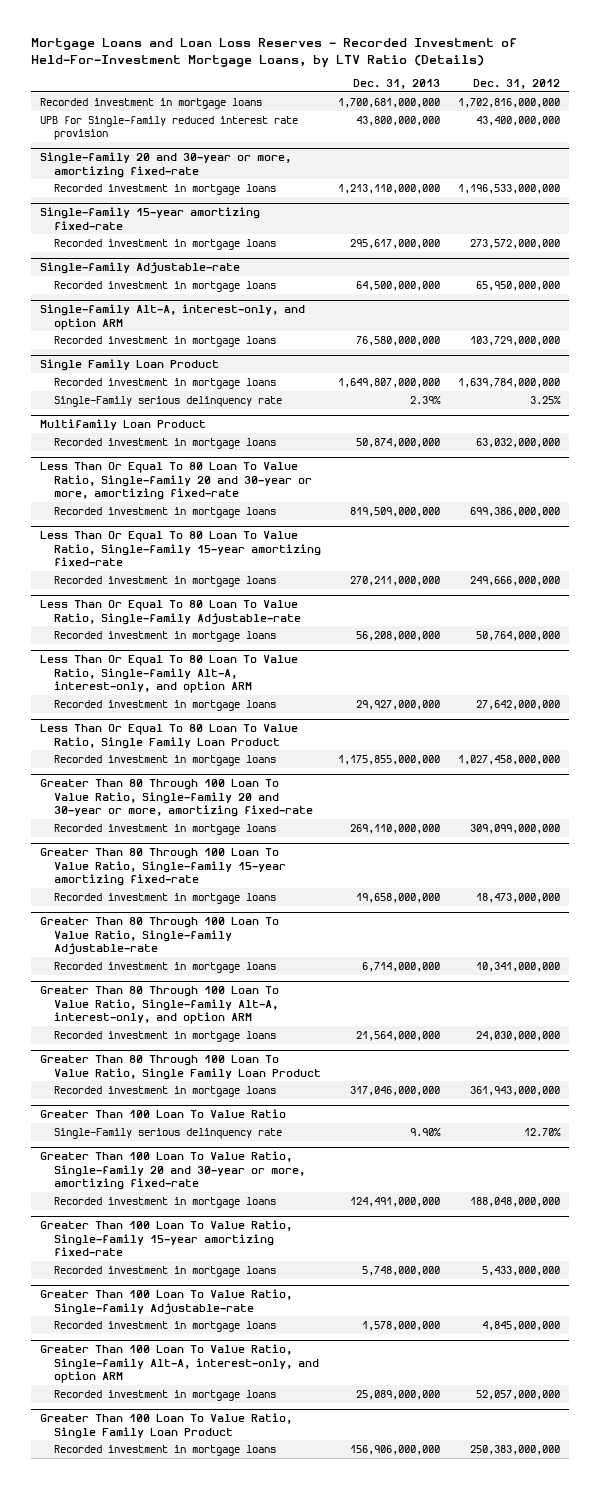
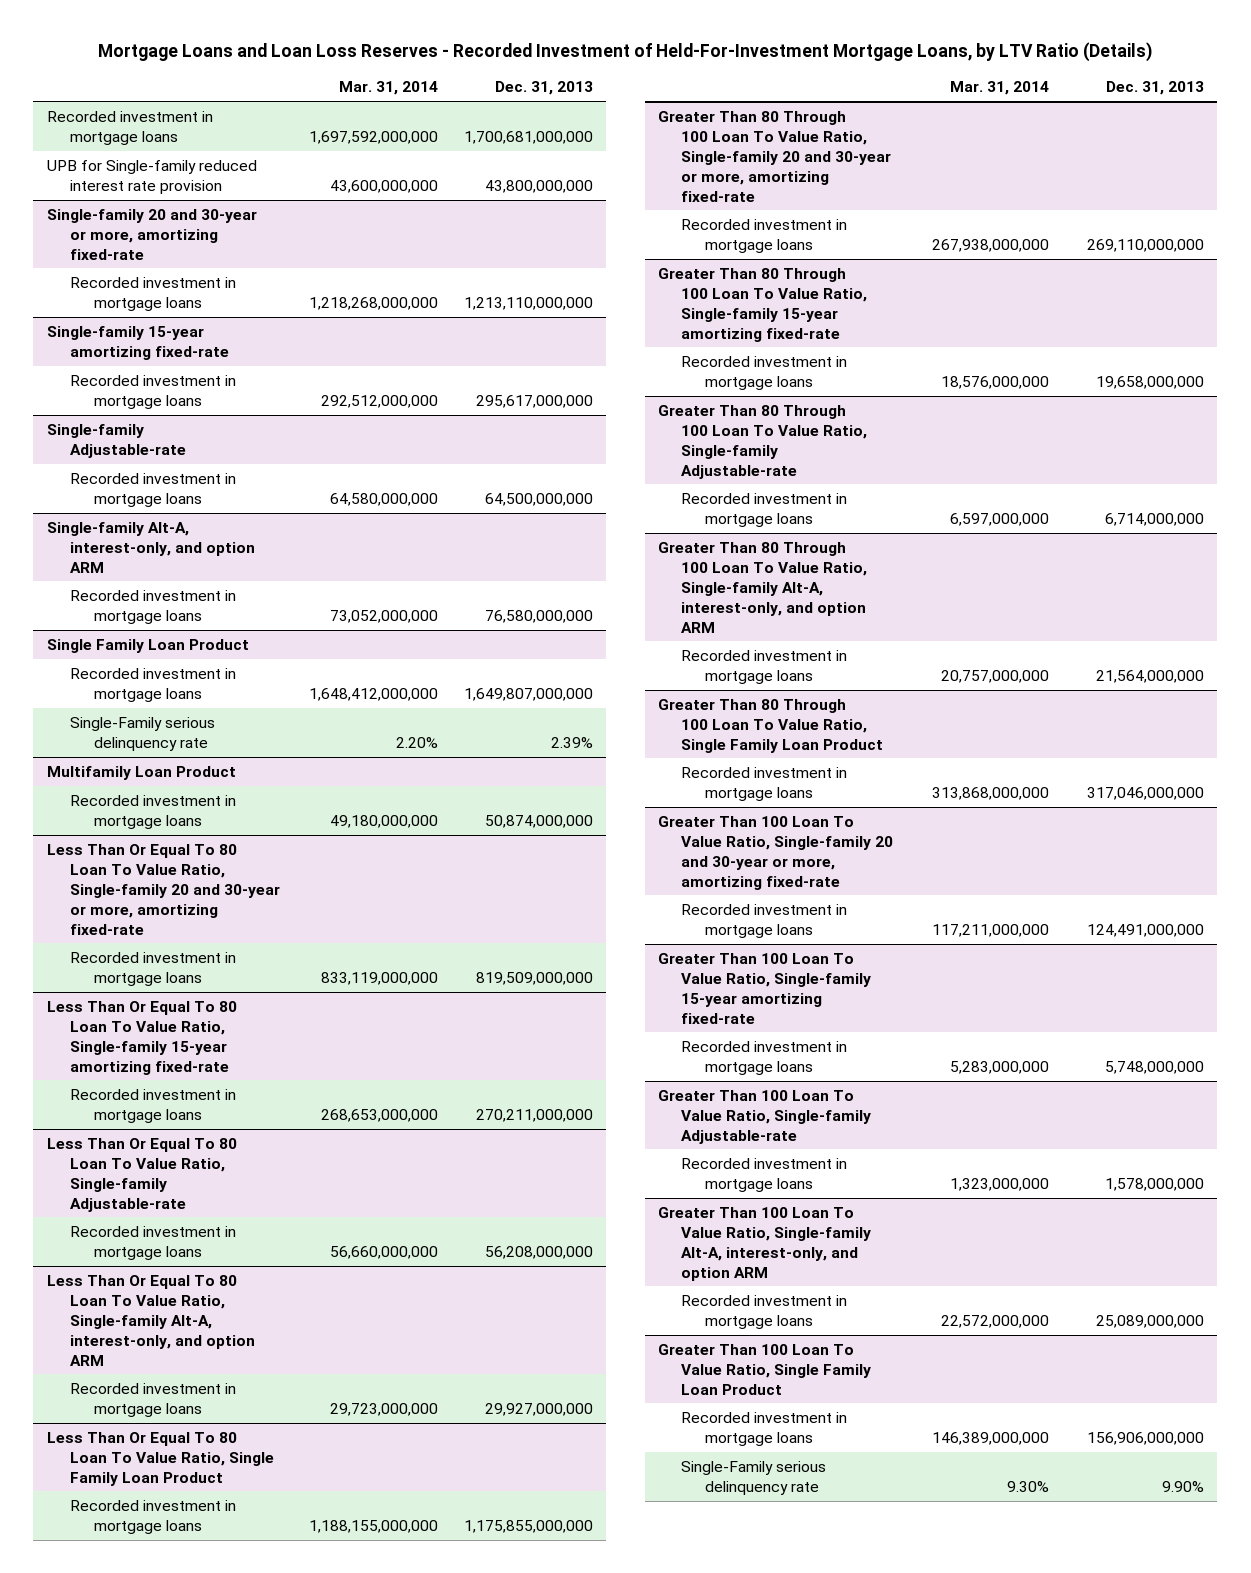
- | Dec. 31, 2013 | Dec. 31, 2012
+ | Mar. 31, 2014 | Dec. 31, 2013
- Greater Than 100 Loan To Value Ratio
- Single-Family serious delinquency rate | 9.90% | 12.70%
@ Greater Than 100 Loan To Value Ratio, Single Family Loan Product
+ Single-Family serious delinquency rate | 9.30% | 9.90%

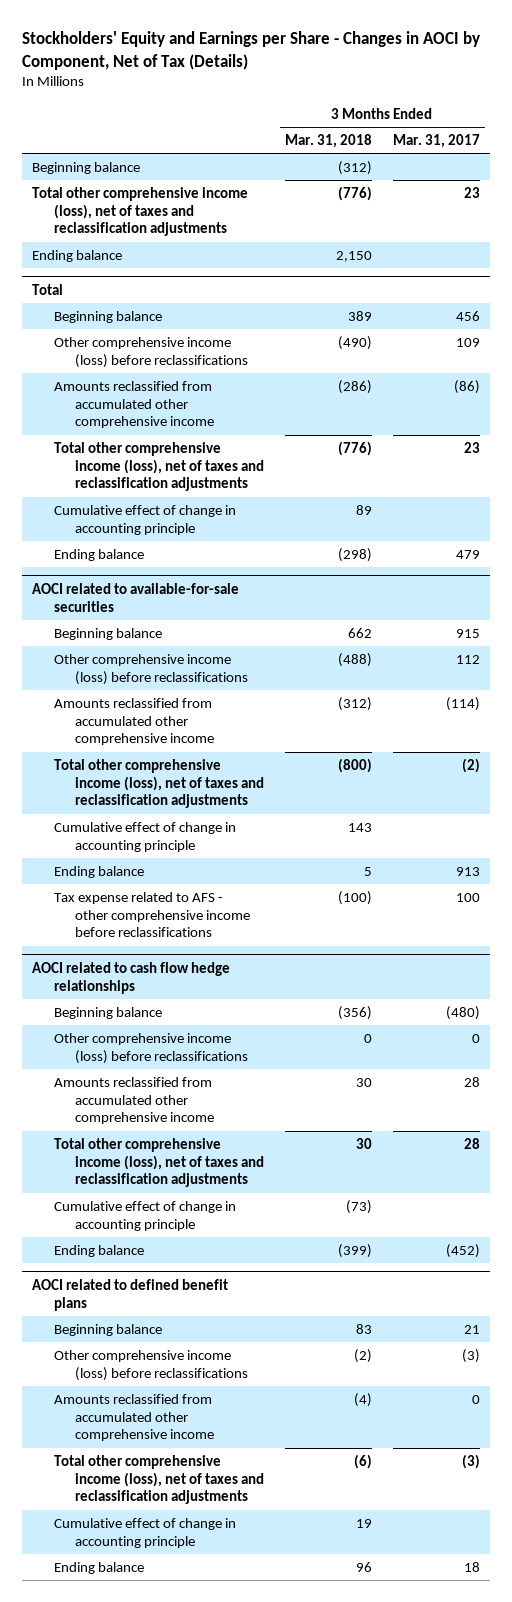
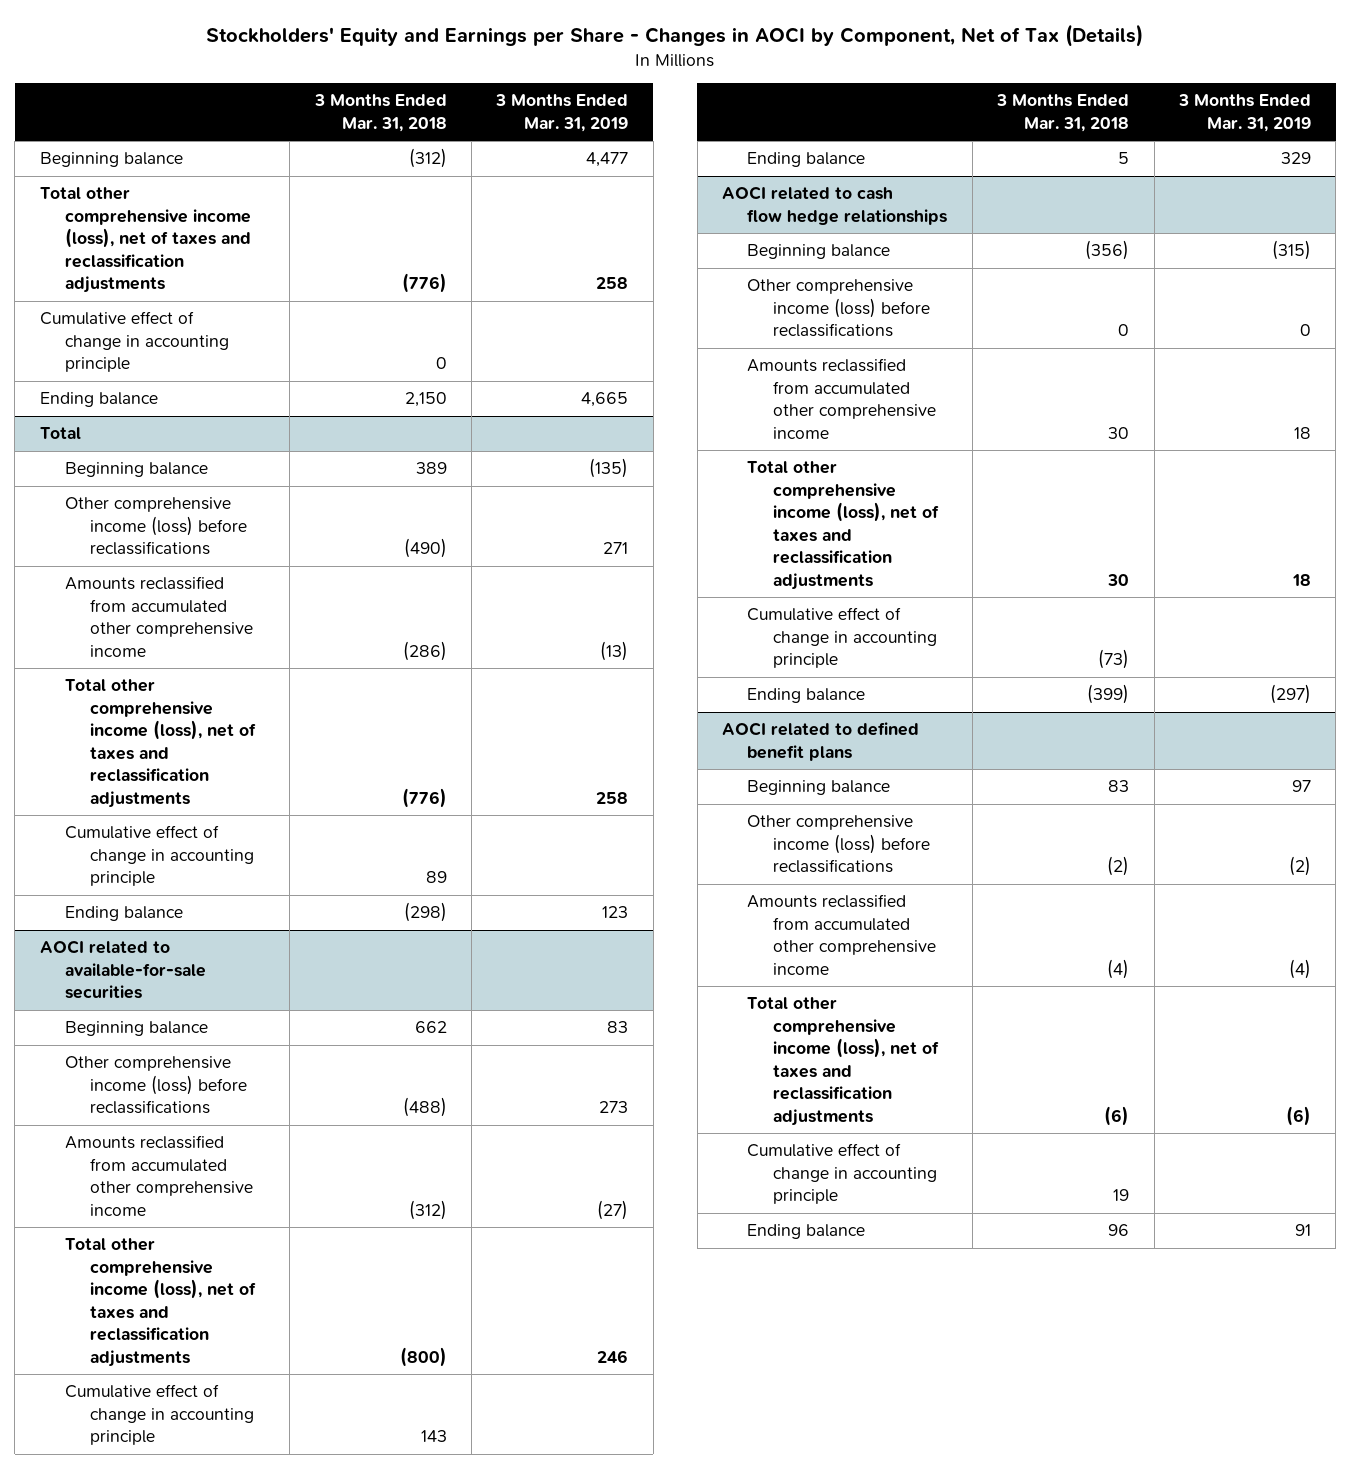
- | 3 Months Ended Mar. 31, 2018 | 3 Months Ended Mar. 31, 2017
+ | 3 Months Ended Mar. 31, 2018 | 3 Months Ended Mar. 31, 2019
+ Cumulative effect of change in accounting principle | 0 |
@ AOCI related to available-for-sale securities
- Tax expense related to AFS - other comprehensive income before reclassifications | (100) | 100

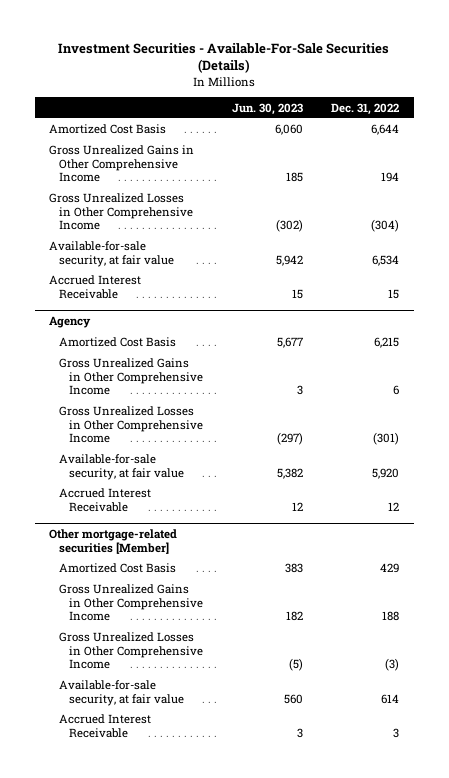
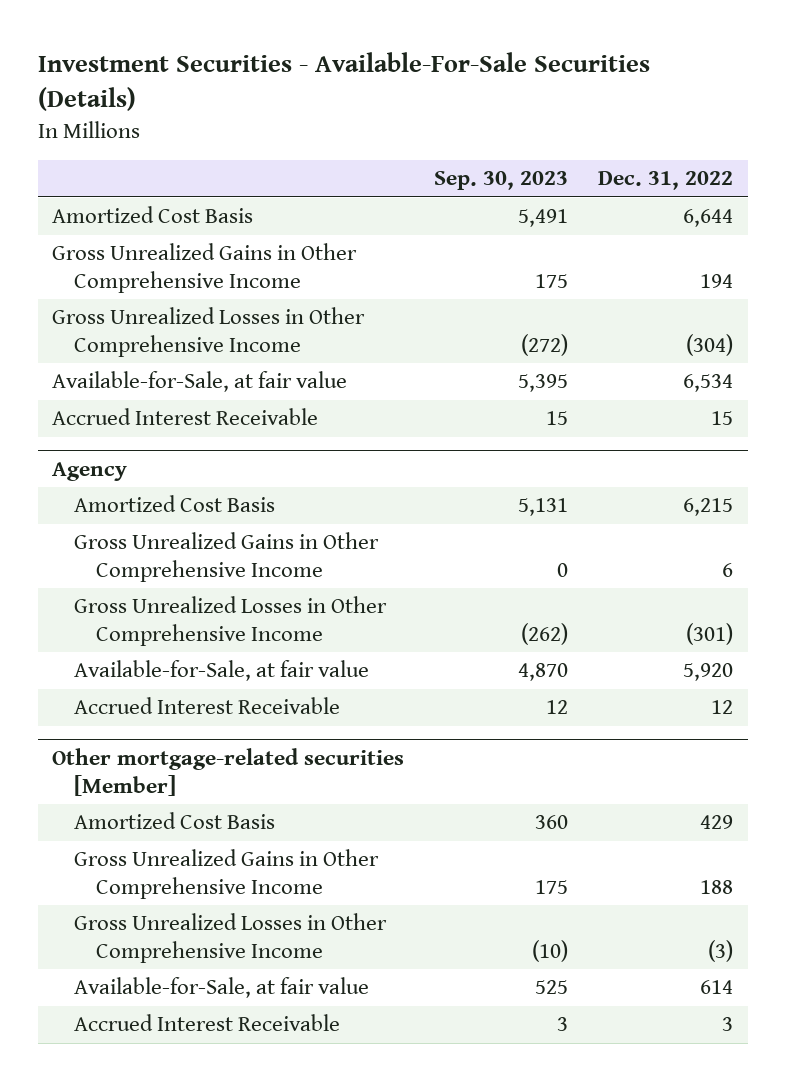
- | Jun. 30, 2023 | Dec. 31, 2022
+ | Sep. 30, 2023 | Dec. 31, 2022
- Available-for-sale security, at fair value | 5,942 | 6,534
+ Available-for-Sale, at fair value | 5,395 | 6,534
@ Agency
- Available-for-sale security, at fair value | 5,382 | 5,920
+ Available-for-Sale, at fair value | 4,870 | 5,920
@ Other mortgage-related securities [Member]
- Available-for-sale security, at fair value | 560 | 614
+ Available-for-Sale, at fair value | 525 | 614

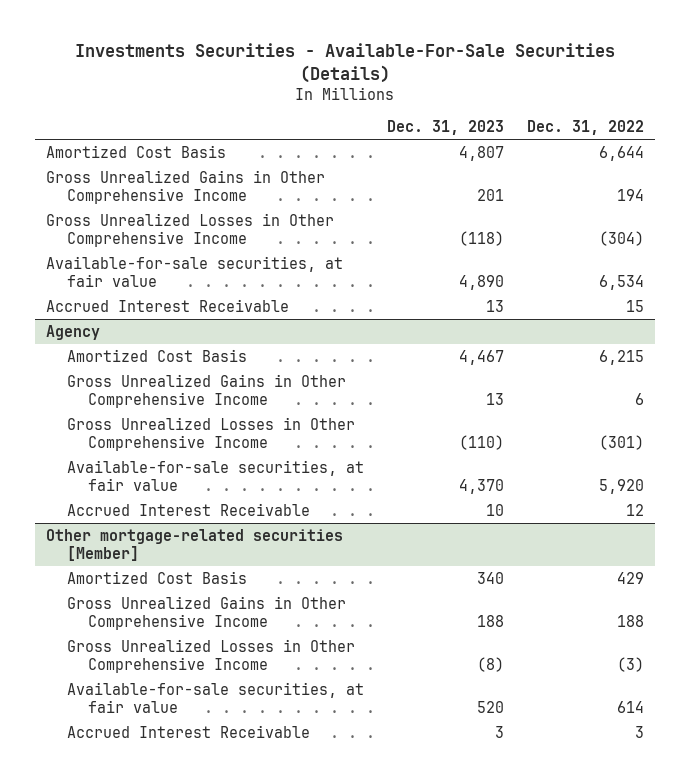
- Investment Securities - Available-For-Sale Securities (Details)
+ Investments Securities - Available-For-Sale Securities (Details)
- | Sep. 30, 2023 | Dec. 31, 2022
+ | Dec. 31, 2023 | Dec. 31, 2022
- Available-for-Sale, at fair value | 5,395 | 6,534
+ Available-for-sale securities, at fair value | 4,890 | 6,534
@ Agency
- Available-for-Sale, at fair value | 4,870 | 5,920
+ Available-for-sale securities, at fair value | 4,370 | 5,920
@ Other mortgage-related securities [Member]
- Available-for-Sale, at fair value | 525 | 614
+ Available-for-sale securities, at fair value | 520 | 614

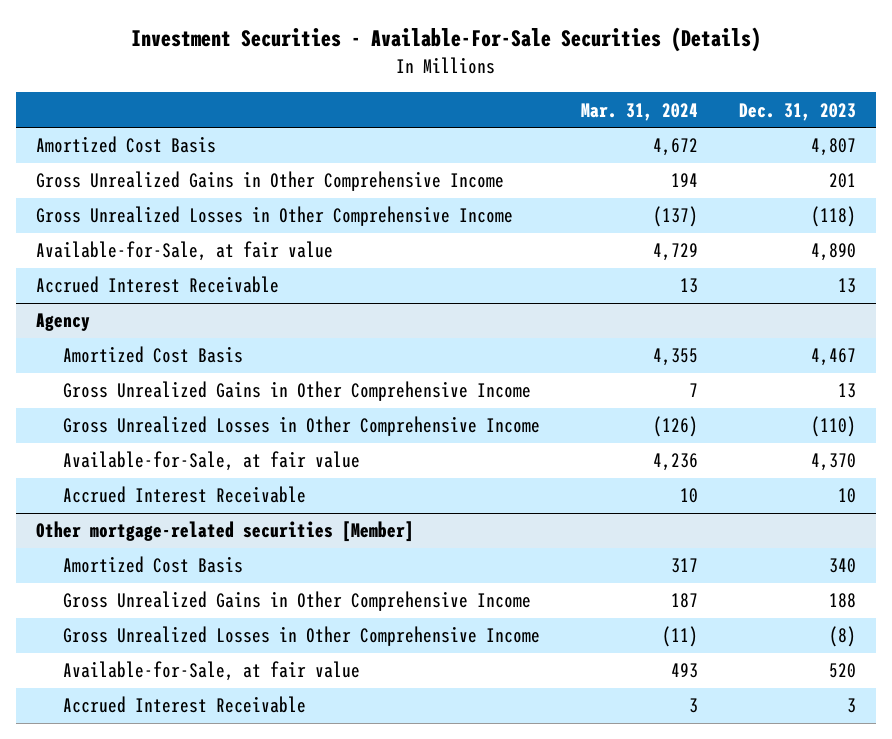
- Investments Securities - Available-For-Sale Securities (Details)
+ Investment Securities - Available-For-Sale Securities (Details)
- | Dec. 31, 2023 | Dec. 31, 2022
+ | Mar. 31, 2024 | Dec. 31, 2023
- Available-for-sale securities, at fair value | 4,890 | 6,534
+ Available-for-Sale, at fair value | 4,729 | 4,890
@ Agency
- Available-for-sale securities, at fair value | 4,370 | 5,920
+ Available-for-Sale, at fair value | 4,236 | 4,370
@ Other mortgage-related securities [Member]
- Available-for-sale securities, at fair value | 520 | 614
+ Available-for-Sale, at fair value | 493 | 520

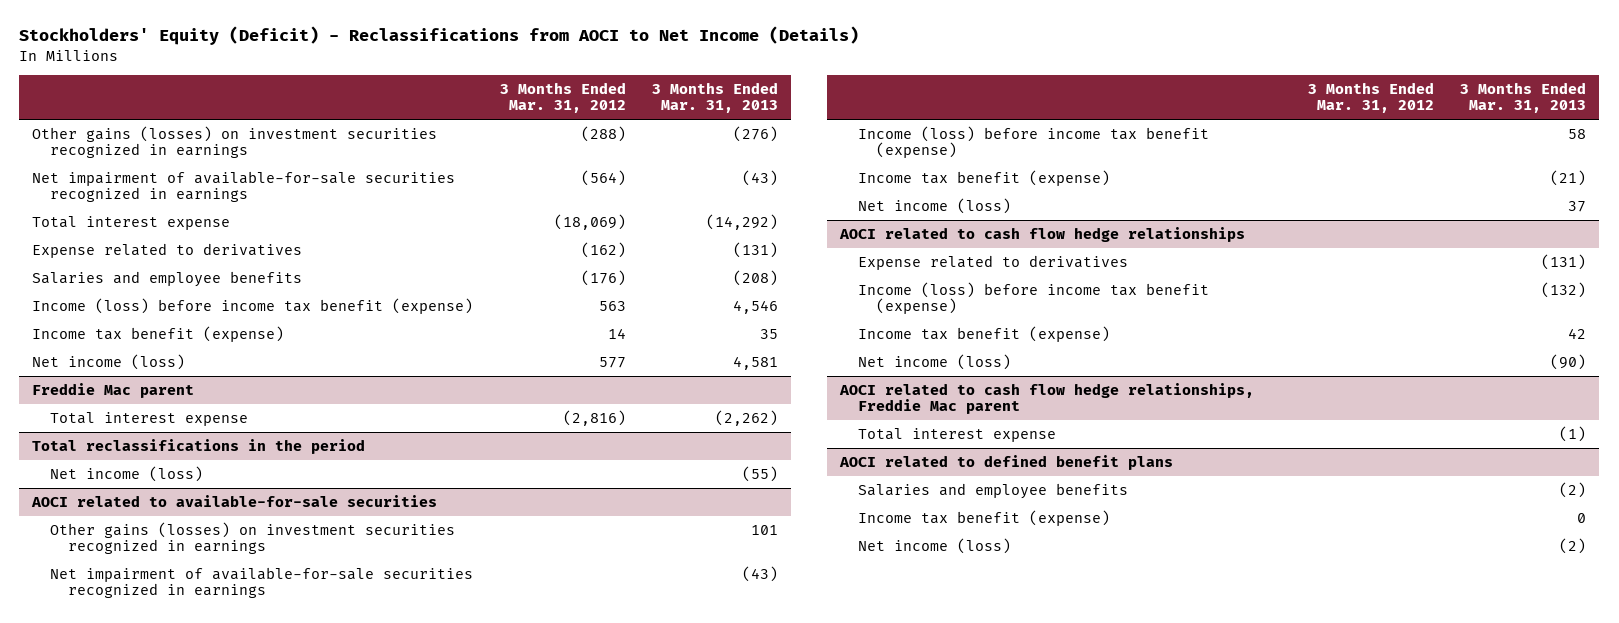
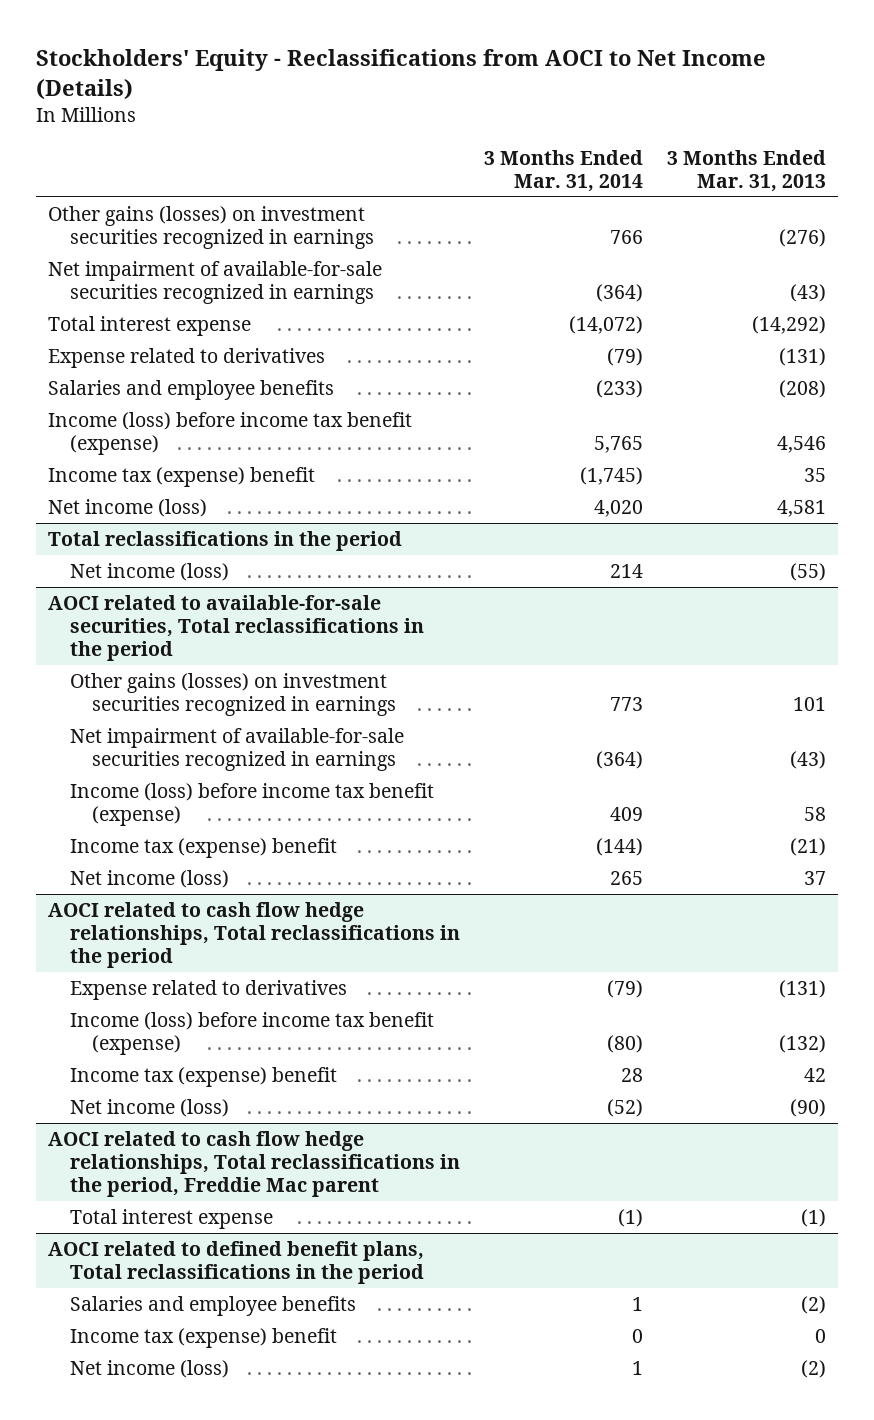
- Stockholders' Equity (Deficit) - Reclassifications from AOCI to Net Income (Details)
+ Stockholders' Equity - Reclassifications from AOCI to Net Income (Details)
- | 3 Months Ended Mar. 31, 2012 | 3 Months Ended Mar. 31, 2013
+ | 3 Months Ended Mar. 31, 2014 | 3 Months Ended Mar. 31, 2013
- Income tax benefit (expense) | 14 | 35
+ Income tax (expense) benefit | (1,745) | 35
- Freddie Mac parent
- Total interest expense | (2,816) | (2,262)
- AOCI related to available-for-sale securities
+ AOCI related to available-for-sale securities, Total reclassifications in the period
- Income tax benefit (expense) | | (21)
+ Income tax (expense) benefit | (144) | (21)
- AOCI related to cash flow hedge relationships
+ AOCI related to cash flow hedge relationships, Total reclassifications in the period
- Income tax benefit (expense) | | 42
+ Income tax (expense) benefit | 28 | 42
- AOCI related to cash flow hedge relationships, Freddie Mac parent
+ AOCI related to cash flow hedge relationships, Total reclassifications in the period, Freddie Mac parent
- AOCI related to defined benefit plans
+ AOCI related to defined benefit plans, Total reclassifications in the period
- Income tax benefit (expense) | | 0
+ Income tax (expense) benefit | 0 | 0

